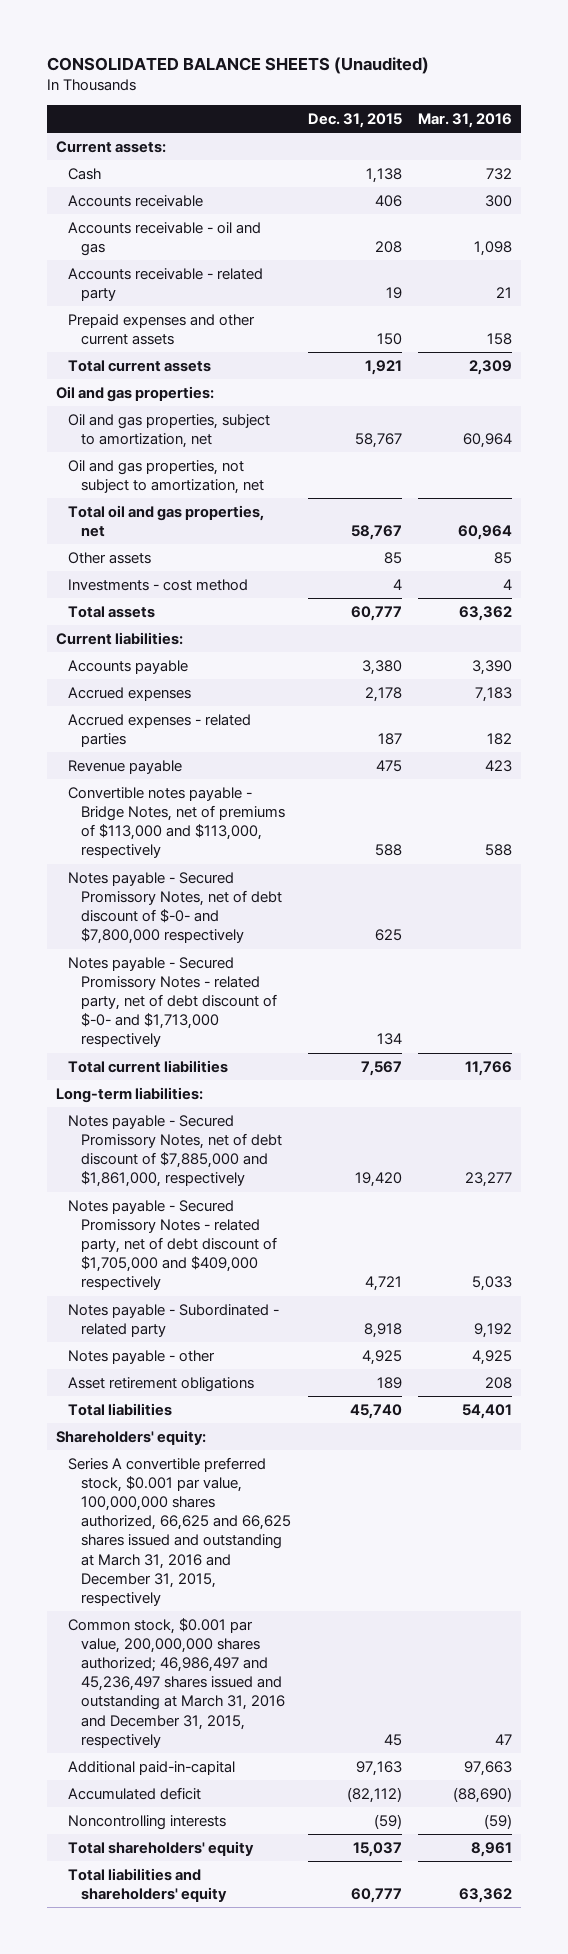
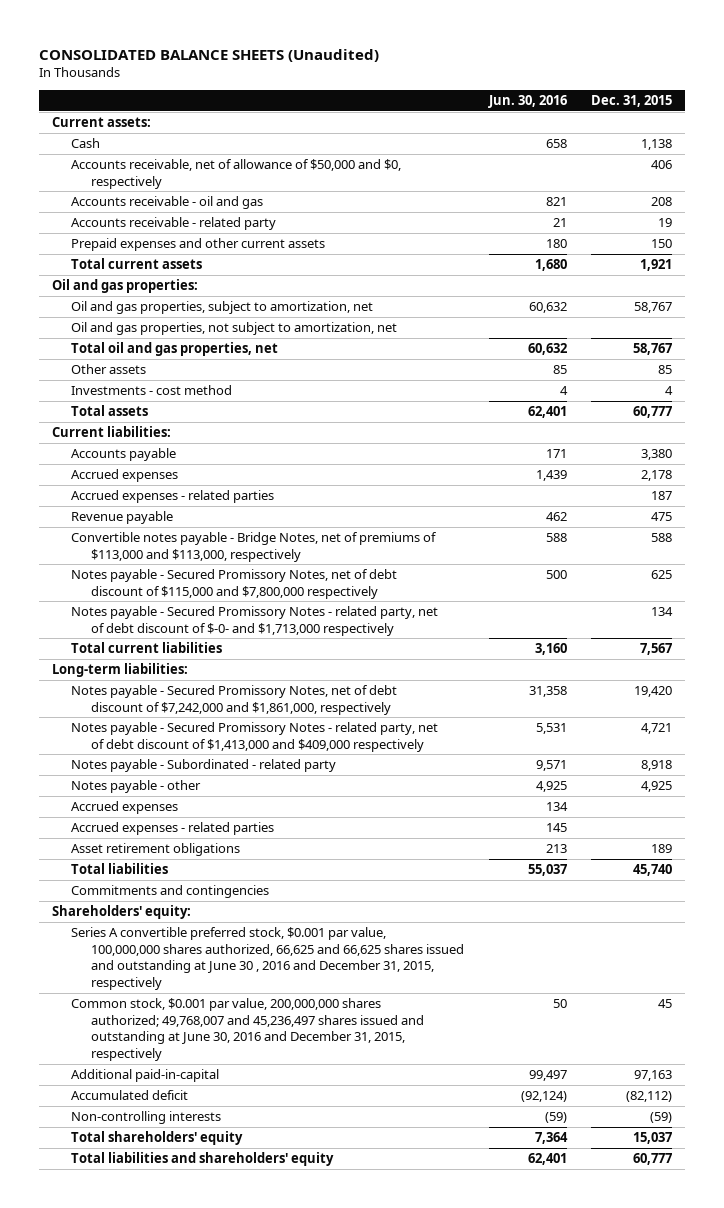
- | Dec. 31, 2015 | Mar. 31, 2016
+ | Jun. 30, 2016 | Dec. 31, 2015
- Accounts receivable | 406 | 300
+ Accounts receivable, net of allowance of $50,000 and $0, respectively | | 406
- Notes payable - Secured Promissory Notes, net of debt discount of $-0- and $7,800,000 respectively | 625 |
+ Notes payable - Secured Promissory Notes, net of debt discount of $115,000 and $7,800,000 respectively | 500 | 625
- Notes payable - Secured Promissory Notes, net of debt discount of $7,885,000 and $1,861,000, respectively | 19,420 | 23,277
- Notes payable - Secured Promissory Notes - related party, net of debt discount of $1,705,000 and $409,000 respectively | 4,721 | 5,033
+ Notes payable - Secured Promissory Notes, net of debt discount of $7,242,000 and $1,861,000, respectively | 31,358 | 19,420
+ Notes payable - Secured Promissory Notes - related party, net of debt discount of $1,413,000 and $409,000 respectively | 5,531 | 4,721
+ Accrued expenses | 134 |
+ Accrued expenses - related parties | 145 |
+ Commitments and contingencies
- Series A convertible preferred stock, $0.001 par value, 100,000,000 shares authorized, 66,625 and 66,625 shares issued and outstanding at March 31, 2016 and December 31, 2015, respectively
- Common stock, $0.001 par value, 200,000,000 shares authorized; 46,986,497 and 45,236,497 shares issued and outstanding at March 31, 2016 and December 31, 2015, respectively | 45 | 47
+ Series A convertible preferred stock, $0.001 par value, 100,000,000 shares authorized, 66,625 and 66,625 shares issued and outstanding at June 30 , 2016 and December 31, 2015, respectively
+ Common stock, $0.001 par value, 200,000,000 shares authorized; 49,768,007 and 45,236,497 shares issued and outstanding at June 30, 2016 and December 31, 2015, respectively | 50 | 45
- Noncontrolling interests | (59) | (59)
+ Non-controlling interests | (59) | (59)

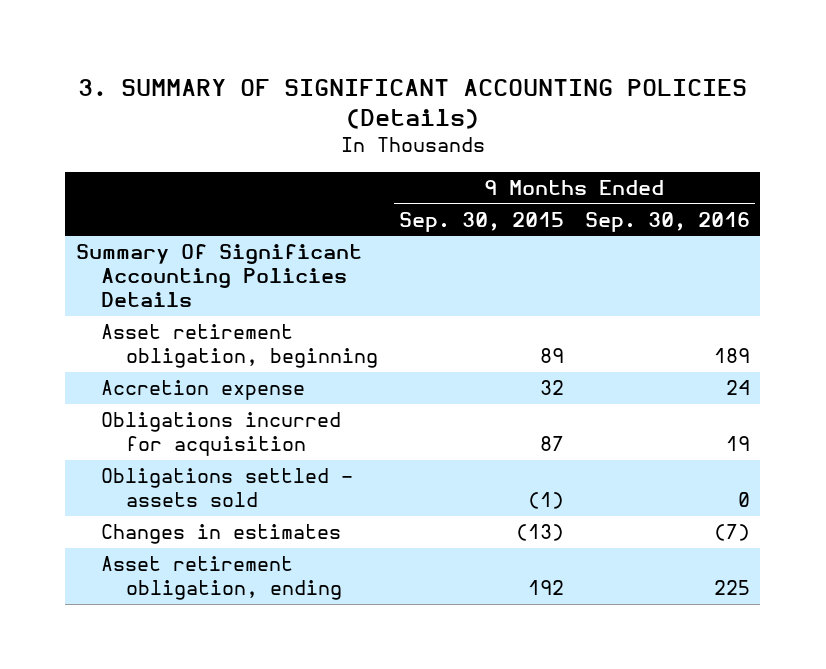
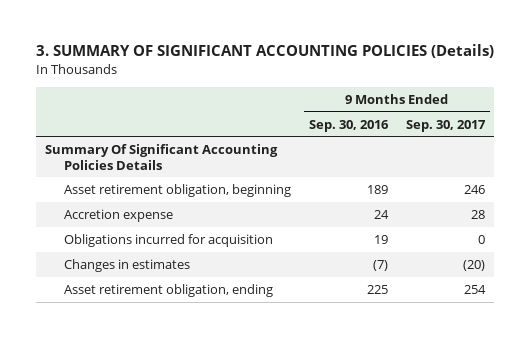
- | 9 Months Ended Sep. 30, 2015 | 9 Months Ended Sep. 30, 2016
+ | 9 Months Ended Sep. 30, 2016 | 9 Months Ended Sep. 30, 2017
- Obligations settled - assets sold | (1) | 0

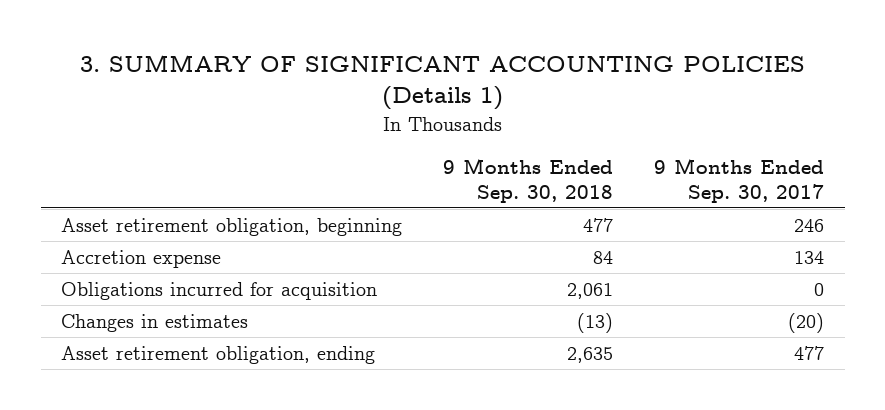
- 3. SUMMARY OF SIGNIFICANT ACCOUNTING POLICIES (Details)
+ 3. SUMMARY OF SIGNIFICANT ACCOUNTING POLICIES (Details 1)
- | 9 Months Ended Sep. 30, 2016 | 9 Months Ended Sep. 30, 2017
+ | 9 Months Ended Sep. 30, 2018 | 9 Months Ended Sep. 30, 2017
- Summary Of Significant Accounting Policies Details
- Accretion expense | 24 | 28
+ Accretion expense | 84 | 134
- Asset retirement obligation, ending | 225 | 254
+ Asset retirement obligation, ending | 2,635 | 477

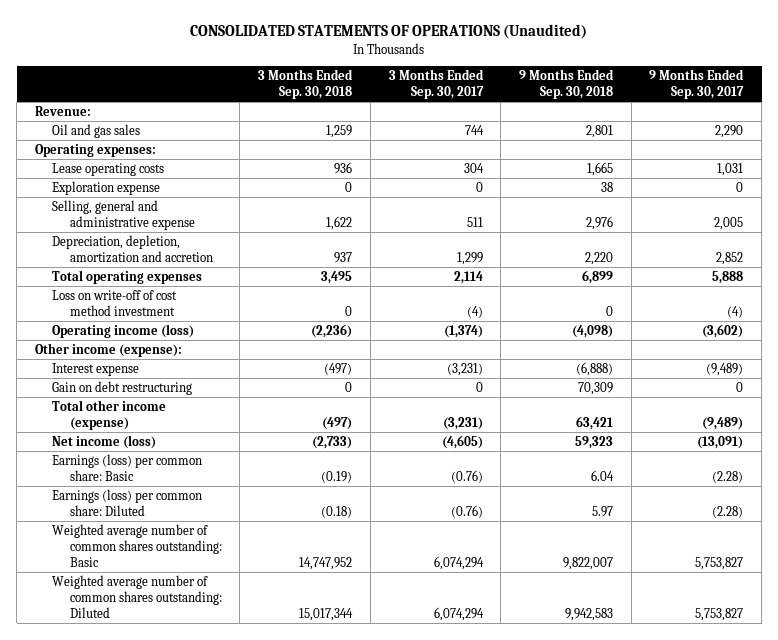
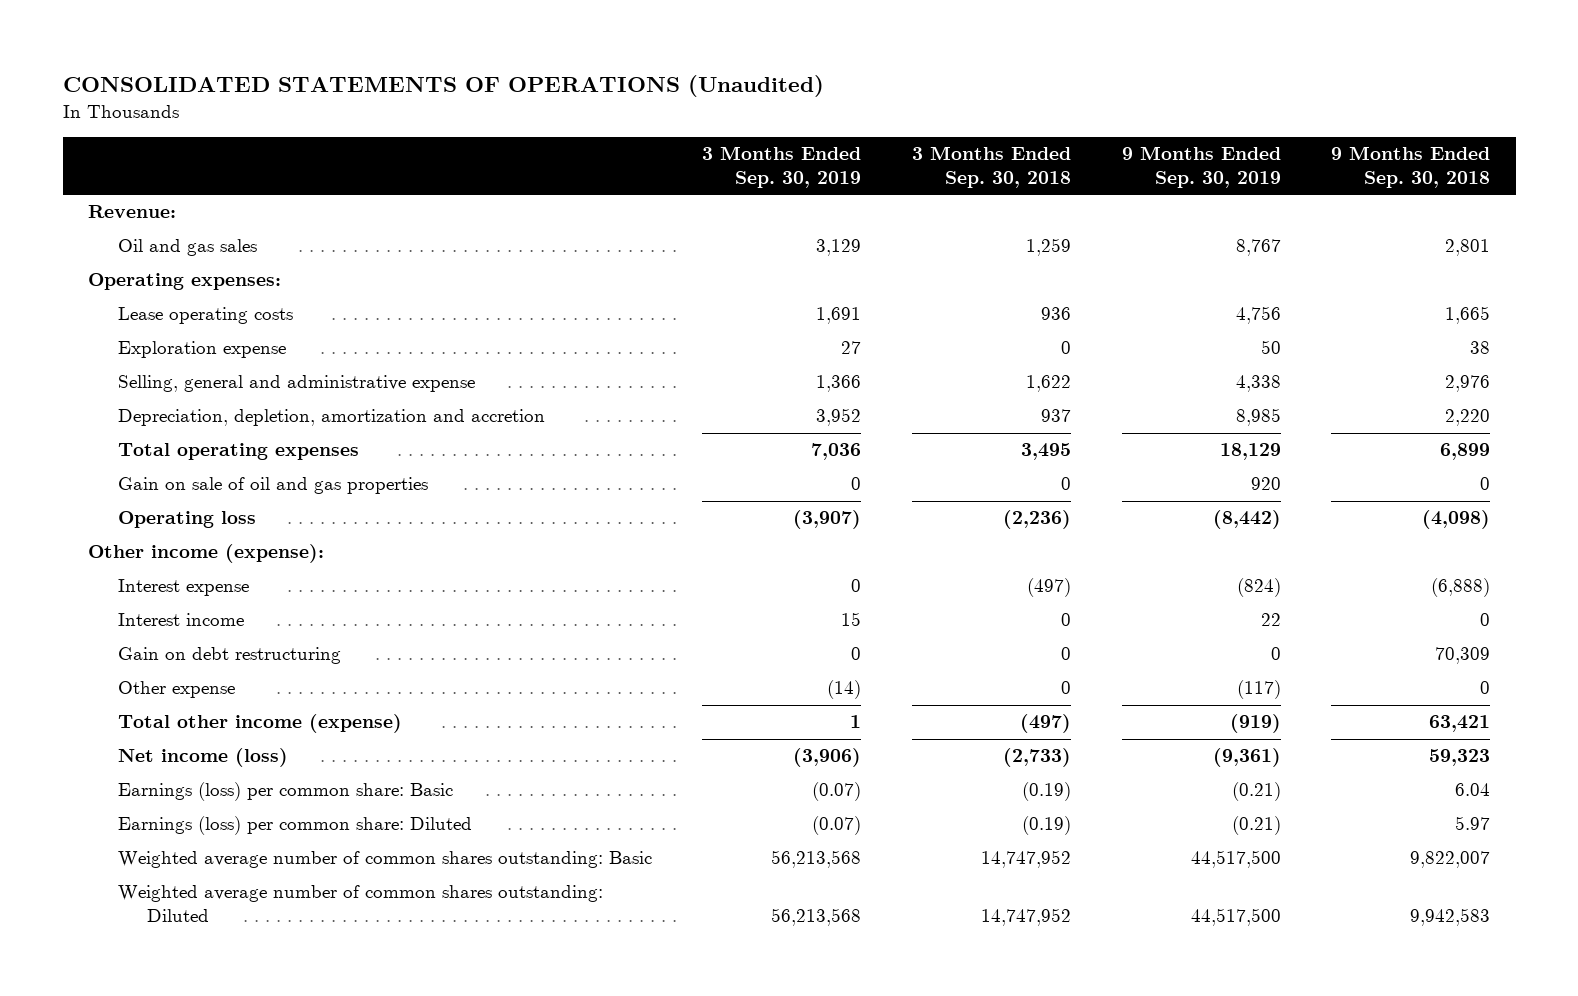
- | 3 Months Ended Sep. 30, 2018 | 3 Months Ended Sep. 30, 2017 | 9 Months Ended Sep. 30, 2018 | 9 Months Ended Sep. 30, 2017
+ | 3 Months Ended Sep. 30, 2019 | 3 Months Ended Sep. 30, 2018 | 9 Months Ended Sep. 30, 2019 | 9 Months Ended Sep. 30, 2018
- Loss on write-off of cost method investment | 0 | (4) | 0 | (4)
- Operating income (loss) | (2,236) | (1,374) | (4,098) | (3,602)
+ Gain on sale of oil and gas properties | 0 | 0 | 920 | 0
+ Operating loss | (3,907) | (2,236) | (8,442) | (4,098)
+ Interest income | 15 | 0 | 22 | 0
+ Other expense | (14) | 0 | (117) | 0
- Earnings (loss) per common share: Diluted | (0.18) | (0.76) | 5.97 | (2.28)
+ Earnings (loss) per common share: Diluted | (0.07) | (0.19) | (0.21) | 5.97
- Weighted average number of common shares outstanding: Diluted | 15,017,344 | 6,074,294 | 9,942,583 | 5,753,827
+ Weighted average number of common shares outstanding: Diluted | 56,213,568 | 14,747,952 | 44,517,500 | 9,942,583

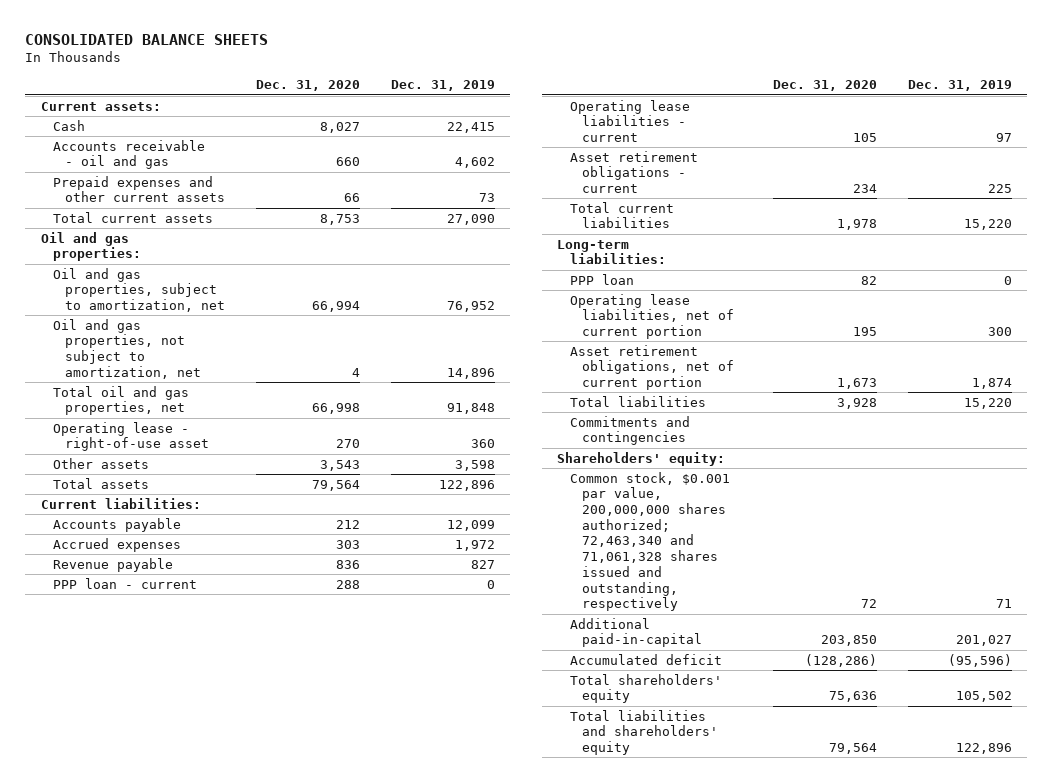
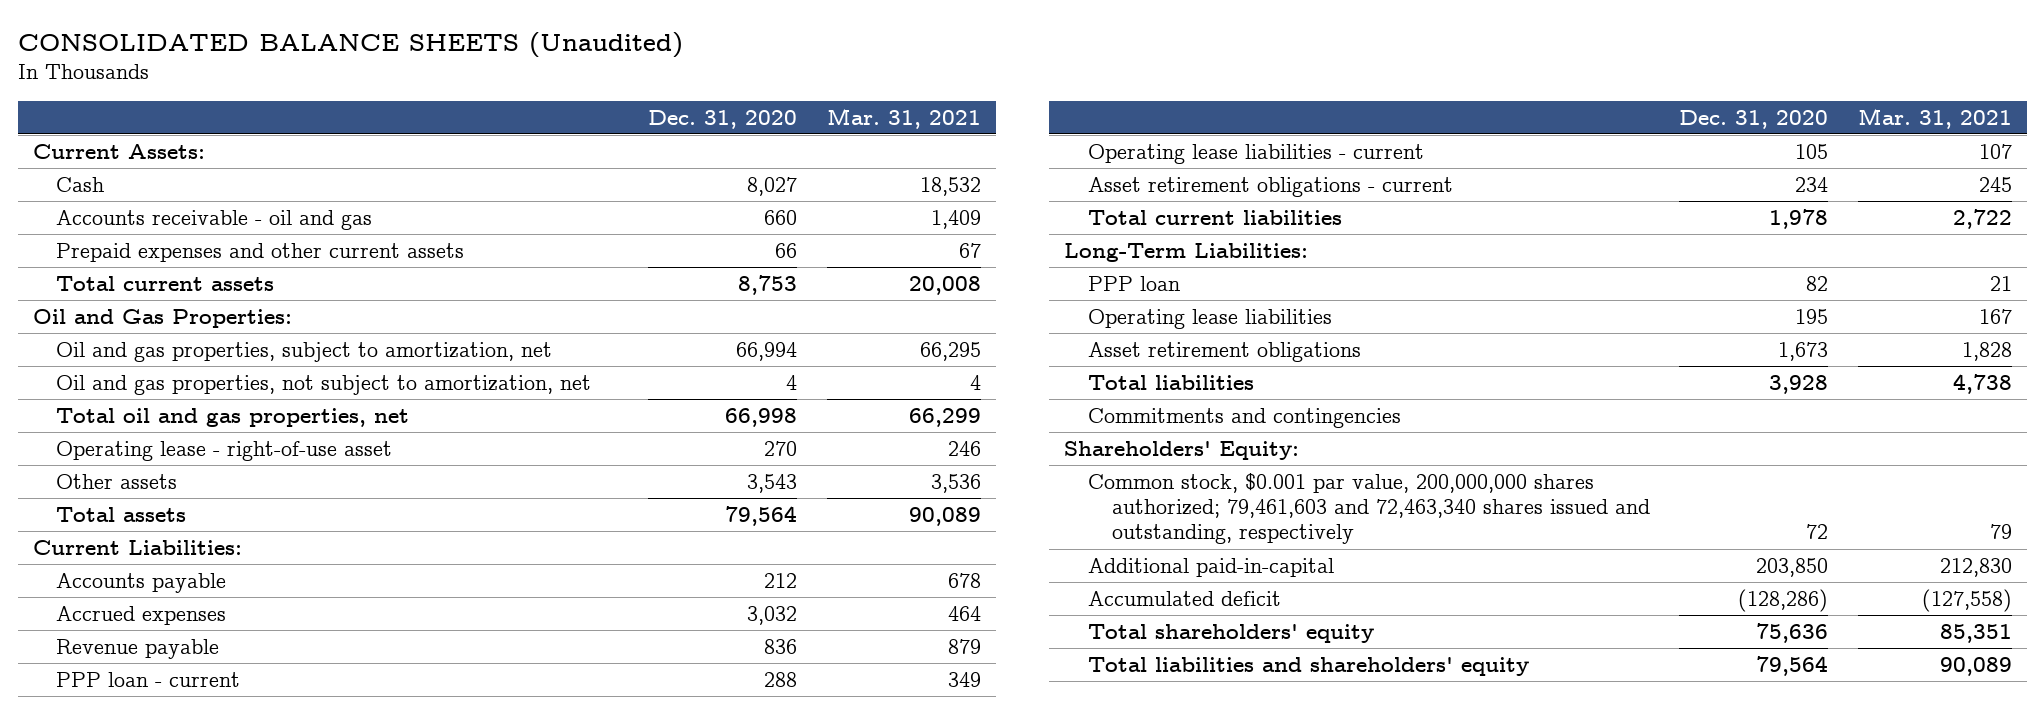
- CONSOLIDATED BALANCE SHEETS
+ CONSOLIDATED BALANCE SHEETS (Unaudited)
- | Dec. 31, 2020 | Dec. 31, 2019
+ | Dec. 31, 2020 | Mar. 31, 2021
- Current assets:
+ Current Assets:
- Oil and gas properties:
+ Oil and Gas Properties:
- Current liabilities:
+ Current Liabilities:
- Accrued expenses | 303 | 1,972
+ Accrued expenses | 3,032 | 464
- Long-term liabilities:
+ Long-Term Liabilities:
- Operating lease liabilities, net of current portion | 195 | 300
- Asset retirement obligations, net of current portion | 1,673 | 1,874
+ Operating lease liabilities | 195 | 167
+ Asset retirement obligations | 1,673 | 1,828
- Shareholders' equity:
- Common stock, $0.001 par value, 200,000,000 shares authorized; 72,463,340 and 71,061,328 shares issued and outstanding, respectively | 72 | 71
+ Shareholders' Equity:
+ Common stock, $0.001 par value, 200,000,000 shares authorized; 79,461,603 and 72,463,340 shares issued and outstanding, respectively | 72 | 79

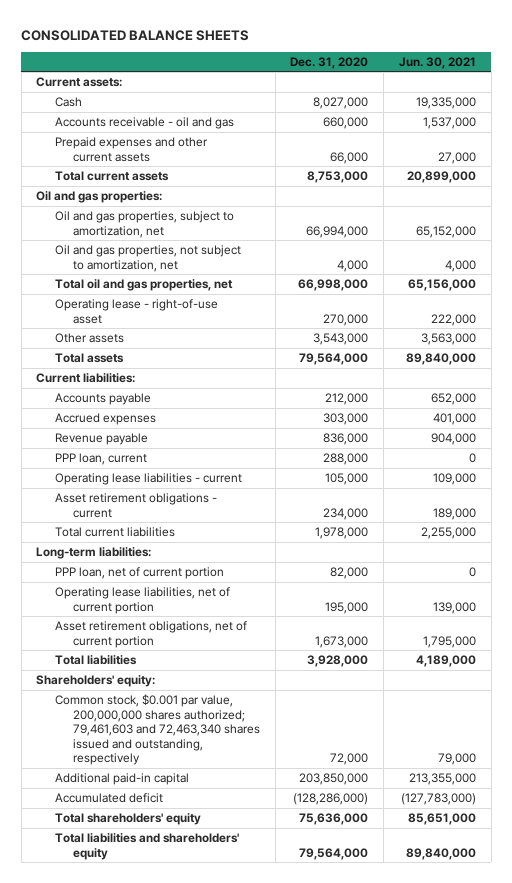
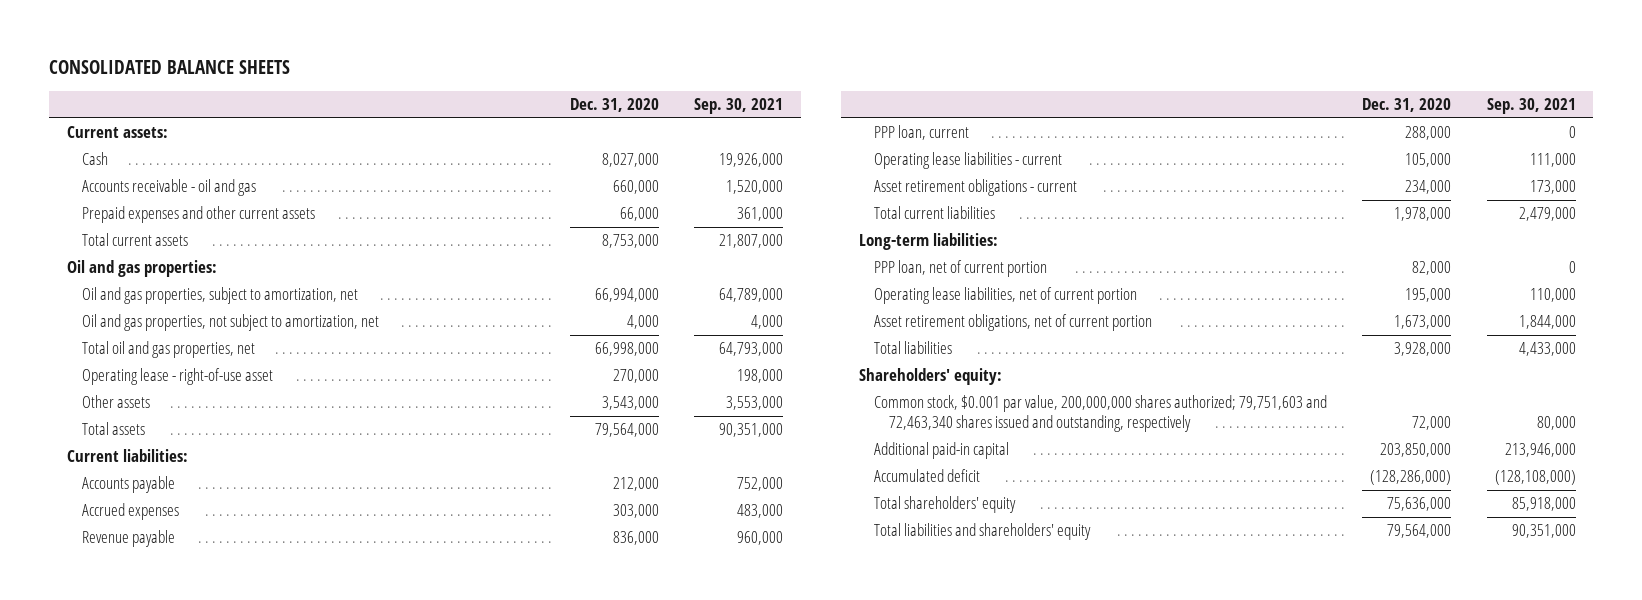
- | Dec. 31, 2020 | Jun. 30, 2021
+ | Dec. 31, 2020 | Sep. 30, 2021
- Common stock, $0.001 par value, 200,000,000 shares authorized; 79,461,603 and 72,463,340 shares issued and outstanding, respectively | 72,000 | 79,000
+ Common stock, $0.001 par value, 200,000,000 shares authorized; 79,751,603 and 72,463,340 shares issued and outstanding, respectively | 72,000 | 80,000

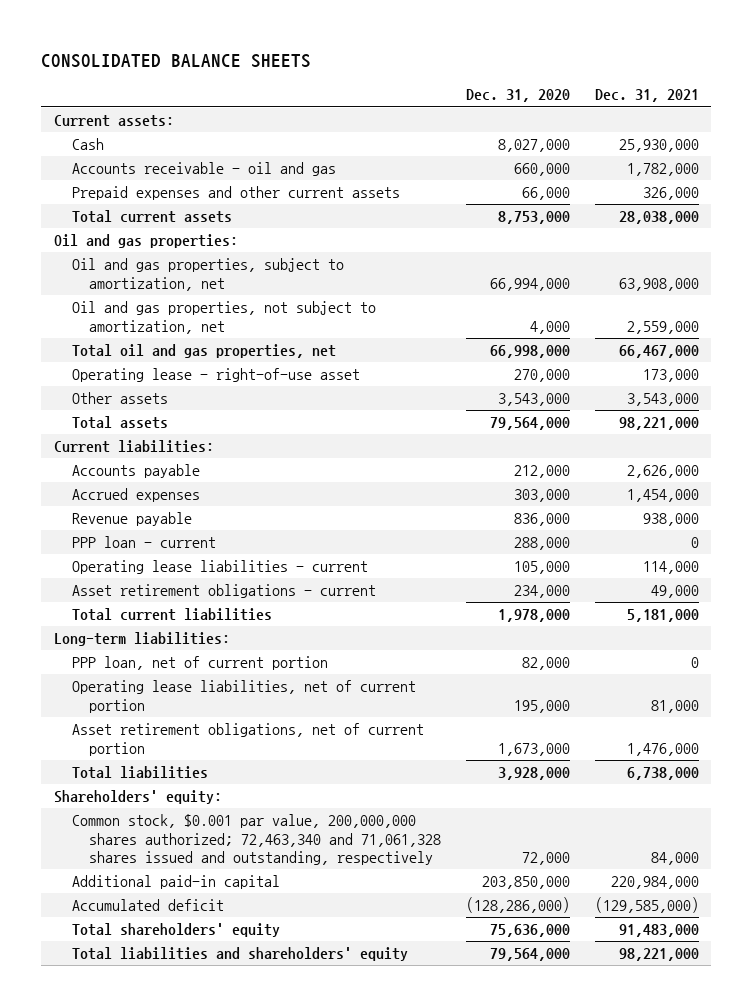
- | Dec. 31, 2020 | Sep. 30, 2021
+ | Dec. 31, 2020 | Dec. 31, 2021
- PPP loan, current | 288,000 | 0
+ PPP loan - current | 288,000 | 0
- Common stock, $0.001 par value, 200,000,000 shares authorized; 79,751,603 and 72,463,340 shares issued and outstanding, respectively | 72,000 | 80,000
+ Common stock, $0.001 par value, 200,000,000 shares authorized; 72,463,340 and 71,061,328 shares issued and outstanding, respectively | 72,000 | 84,000

